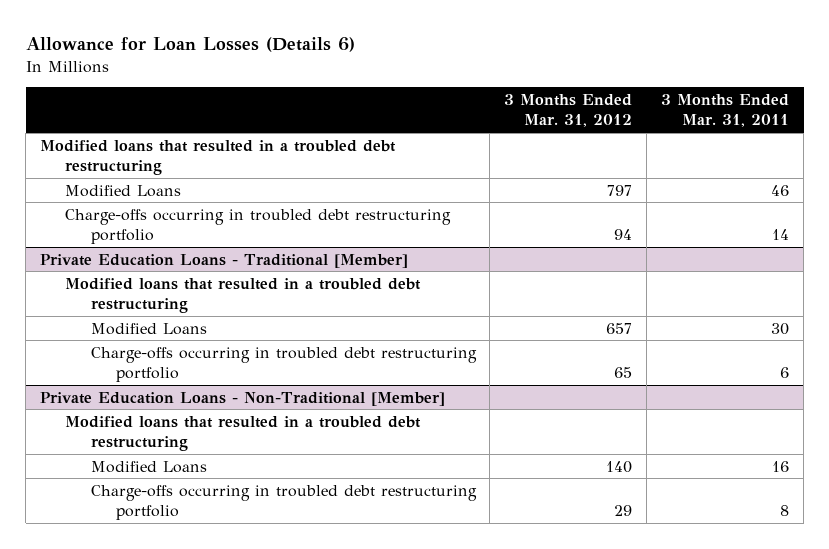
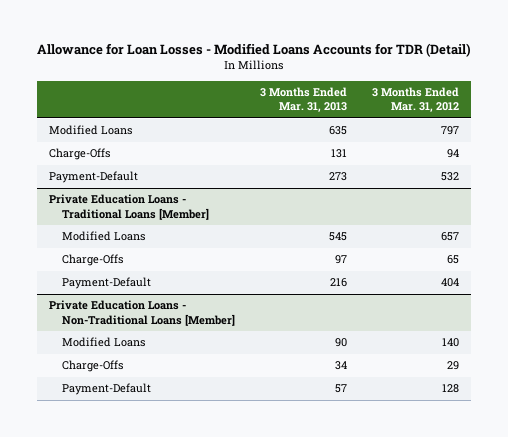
- Allowance for Loan Losses (Details 6)
+ Allowance for Loan Losses - Modified Loans Accounts for TDR (Detail)
- | 3 Months Ended Mar. 31, 2012 | 3 Months Ended Mar. 31, 2011
+ | 3 Months Ended Mar. 31, 2013 | 3 Months Ended Mar. 31, 2012
- Modified loans that resulted in a troubled debt restructuring
- Charge-offs occurring in troubled debt restructuring portfolio | 94 | 14
- Private Education Loans - Traditional [Member]
- Modified loans that resulted in a troubled debt restructuring
+ Charge-Offs | 131 | 94
+ Payment-Default | 273 | 532
+ Private Education Loans - Traditional Loans [Member]
- Charge-offs occurring in troubled debt restructuring portfolio | 65 | 6
- Private Education Loans - Non-Traditional [Member]
- Modified loans that resulted in a troubled debt restructuring
+ Charge-Offs | 97 | 65
+ Payment-Default | 216 | 404
+ Private Education Loans - Non-Traditional Loans [Member]
- Charge-offs occurring in troubled debt restructuring portfolio | 29 | 8
+ Charge-Offs | 34 | 29
+ Payment-Default | 57 | 128

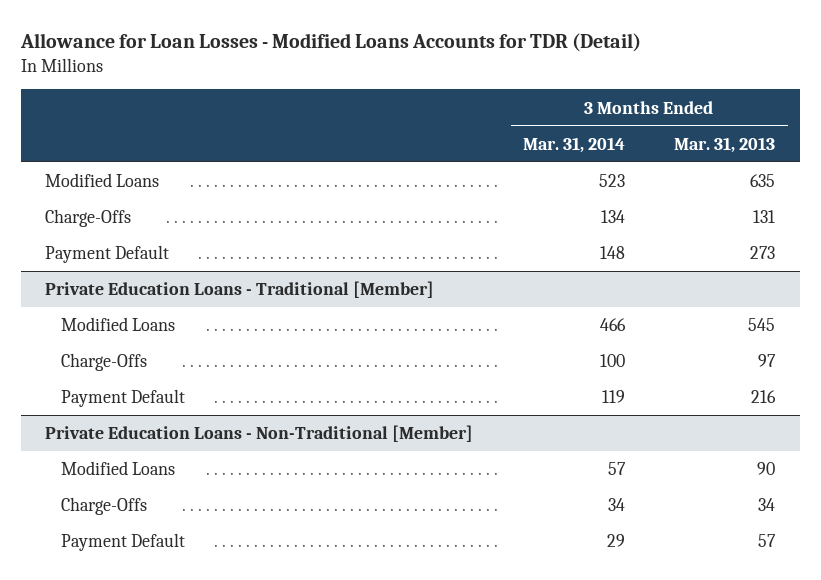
- | 3 Months Ended Mar. 31, 2013 | 3 Months Ended Mar. 31, 2012
+ | 3 Months Ended Mar. 31, 2014 | 3 Months Ended Mar. 31, 2013
- Payment-Default | 273 | 532
- Private Education Loans - Traditional Loans [Member]
+ Payment Default | 148 | 273
+ Private Education Loans - Traditional [Member]
- Payment-Default | 216 | 404
- Private Education Loans - Non-Traditional Loans [Member]
+ Payment Default | 119 | 216
+ Private Education Loans - Non-Traditional [Member]
- Payment-Default | 57 | 128
+ Payment Default | 29 | 57

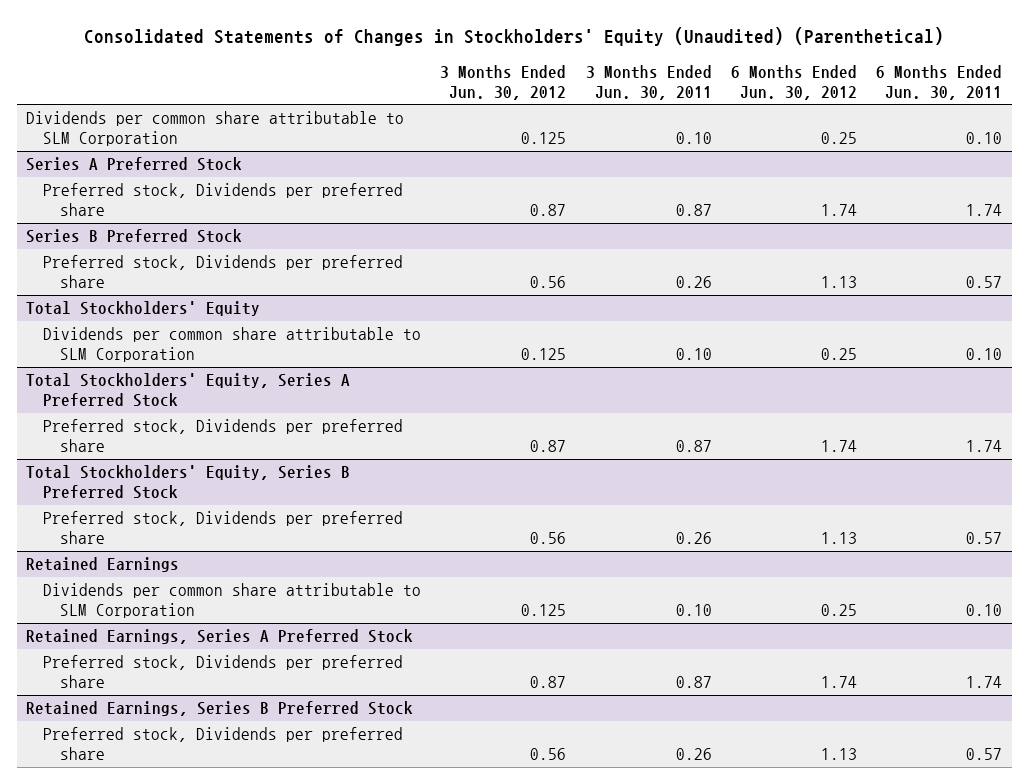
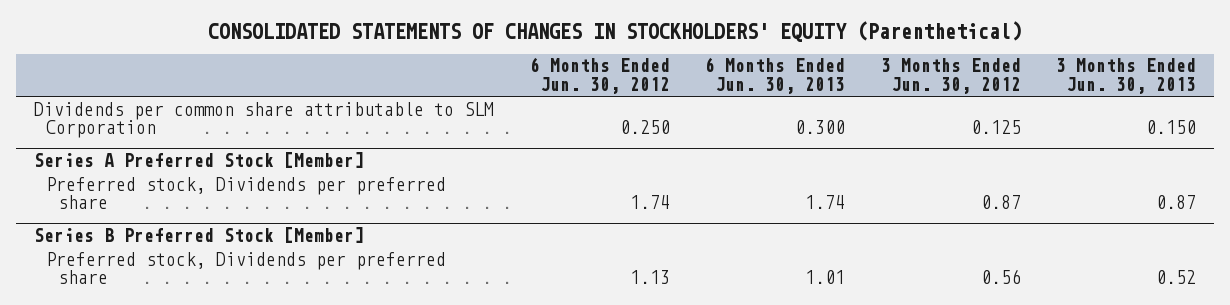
- Consolidated Statements of Changes in Stockholders' Equity (Unaudited) (Parenthetical)
+ CONSOLIDATED STATEMENTS OF CHANGES IN STOCKHOLDERS' EQUITY (Parenthetical)
- | 3 Months Ended Jun. 30, 2012 | 3 Months Ended Jun. 30, 2011 | 6 Months Ended Jun. 30, 2012 | 6 Months Ended Jun. 30, 2011
+ | 6 Months Ended Jun. 30, 2012 | 6 Months Ended Jun. 30, 2013 | 3 Months Ended Jun. 30, 2012 | 3 Months Ended Jun. 30, 2013
- Dividends per common share attributable to SLM Corporation | 0.125 | 0.10 | 0.25 | 0.10
- Series A Preferred Stock
- Preferred stock, Dividends per preferred share | 0.87 | 0.87 | 1.74 | 1.74
- Series B Preferred Stock
- Preferred stock, Dividends per preferred share | 0.56 | 0.26 | 1.13 | 0.57
- Total Stockholders' Equity
- Dividends per common share attributable to SLM Corporation | 0.125 | 0.10 | 0.25 | 0.10
- Total Stockholders' Equity, Series A Preferred Stock
- Preferred stock, Dividends per preferred share | 0.87 | 0.87 | 1.74 | 1.74
- Total Stockholders' Equity, Series B Preferred Stock
- Preferred stock, Dividends per preferred share | 0.56 | 0.26 | 1.13 | 0.57
- Retained Earnings
- Dividends per common share attributable to SLM Corporation | 0.125 | 0.10 | 0.25 | 0.10
- Retained Earnings, Series A Preferred Stock
+ Dividends per common share attributable to SLM Corporation | 0.250 | 0.300 | 0.125 | 0.150
+ Series A Preferred Stock [Member]
- Retained Earnings, Series B Preferred Stock
+ Series B Preferred Stock [Member]

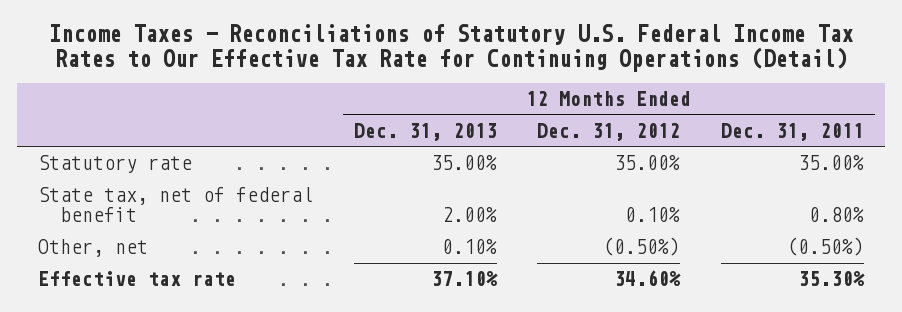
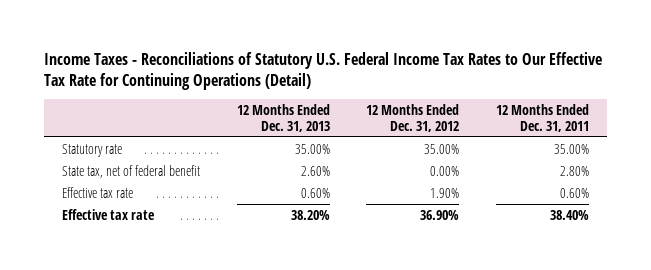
- State tax, net of federal benefit | 2.00% | 0.10% | 0.80%
- Other, net | 0.10% | (0.50%) | (0.50%)
- Effective tax rate | 37.10% | 34.60% | 35.30%
+ State tax, net of federal benefit | 2.60% | 0.00% | 2.80%
+ Effective tax rate | 0.60% | 1.90% | 0.60%
+ Effective tax rate | 38.20% | 36.90% | 38.40%

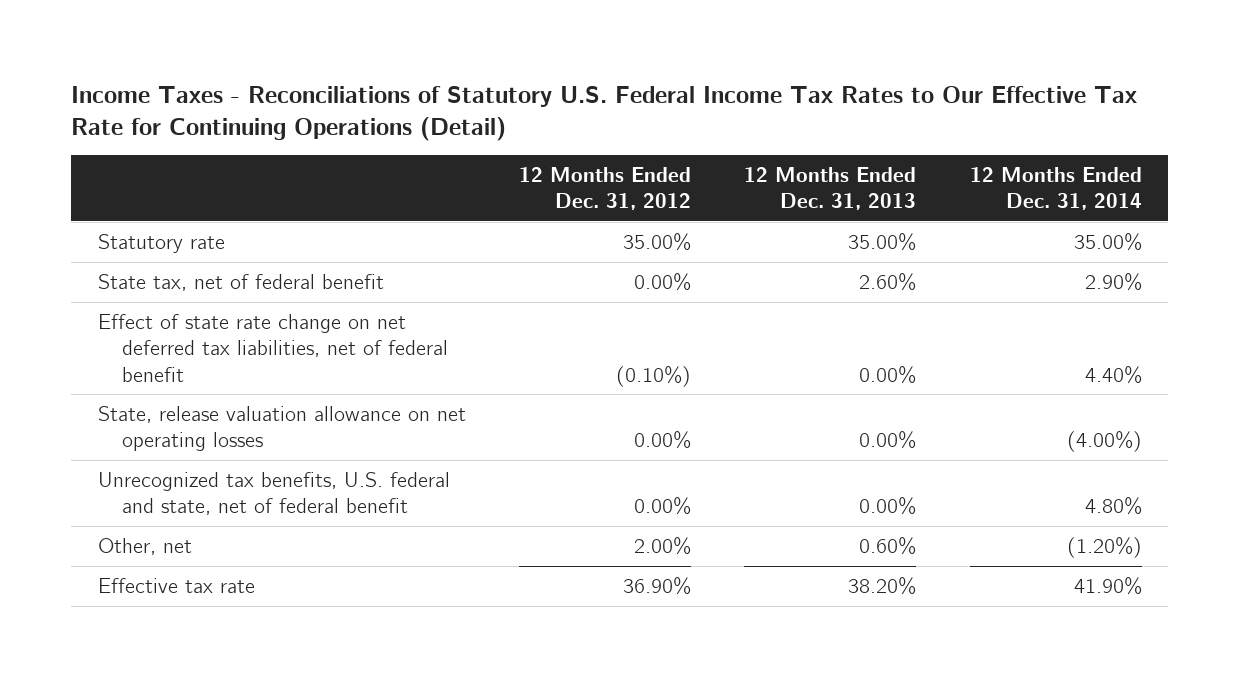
- | 12 Months Ended Dec. 31, 2013 | 12 Months Ended Dec. 31, 2012 | 12 Months Ended Dec. 31, 2011
+ | 12 Months Ended Dec. 31, 2012 | 12 Months Ended Dec. 31, 2013 | 12 Months Ended Dec. 31, 2014
- Effective tax rate | 0.60% | 1.90% | 0.60%
+ Effect of state rate change on net deferred tax liabilities, net of federal benefit | (0.10%) | 0.00% | 4.40%
+ State, release valuation allowance on net operating losses | 0.00% | 0.00% | (4.00%)
+ Unrecognized tax benefits, U.S. federal and state, net of federal benefit | 0.00% | 0.00% | 4.80%
+ Other, net | 2.00% | 0.60% | (1.20%)

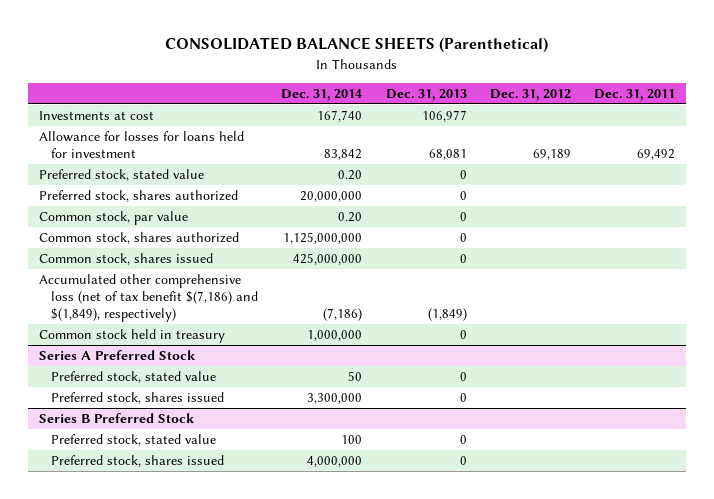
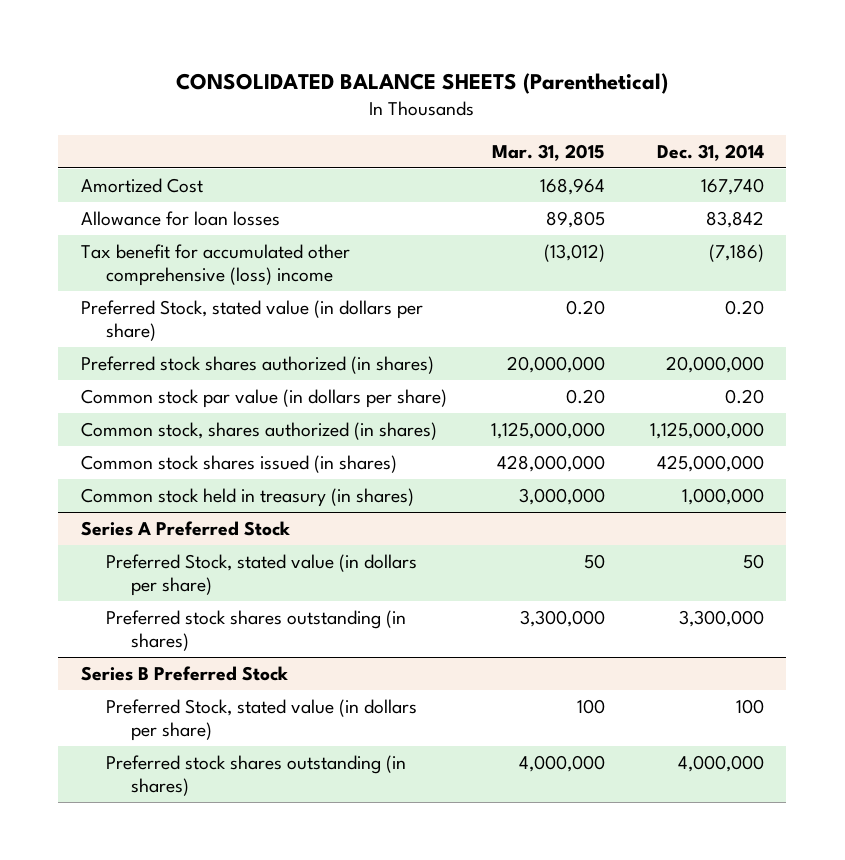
- | Dec. 31, 2014 | Dec. 31, 2013 | Dec. 31, 2012 | Dec. 31, 2011
+ | Mar. 31, 2015 | Dec. 31, 2014
- Investments at cost | 167,740 | 106,977 | |
- Allowance for losses for loans held for investment | 83,842 | 68,081 | 69,189 | 69,492
- Preferred stock, stated value | 0.20 | 0 | |
- Preferred stock, shares authorized | 20,000,000 | 0 | |
- Common stock, par value | 0.20 | 0 | |
- Common stock, shares authorized | 1,125,000,000 | 0 | |
- Common stock, shares issued | 425,000,000 | 0 | |
- Accumulated other comprehensive loss (net of tax benefit $(7,186) and $(1,849), respectively) | (7,186) | (1,849) | |
- Common stock held in treasury | 1,000,000 | 0 | |
+ Amortized Cost | 168,964 | 167,740
+ Allowance for loan losses | 89,805 | 83,842
+ Tax benefit for accumulated other comprehensive (loss) income | (13,012) | (7,186)
+ Preferred Stock, stated value (in dollars per share) | 0.20 | 0.20
+ Preferred stock shares authorized (in shares) | 20,000,000 | 20,000,000
+ Common stock par value (in dollars per share) | 0.20 | 0.20
+ Common stock, shares authorized (in shares) | 1,125,000,000 | 1,125,000,000
+ Common stock shares issued (in shares) | 428,000,000 | 425,000,000
+ Common stock held in treasury (in shares) | 3,000,000 | 1,000,000
@ Series A Preferred Stock
- Preferred stock, stated value | 50 | 0 | |
- Preferred stock, shares issued | 3,300,000 | 0 | |
+ Preferred Stock, stated value (in dollars per share) | 50 | 50
+ Preferred stock shares outstanding (in shares) | 3,300,000 | 3,300,000
@ Series B Preferred Stock
- Preferred stock, stated value | 100 | 0 | |
- Preferred stock, shares issued | 4,000,000 | 0 | |
+ Preferred Stock, stated value (in dollars per share) | 100 | 100
+ Preferred stock shares outstanding (in shares) | 4,000,000 | 4,000,000

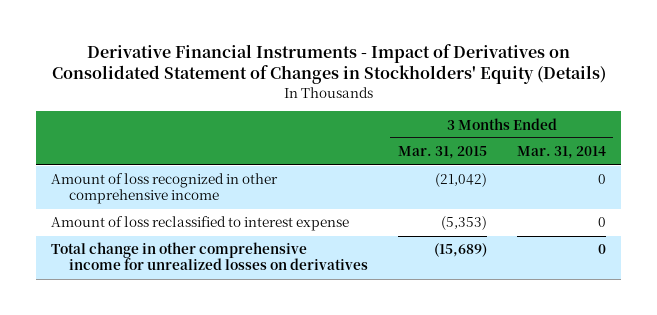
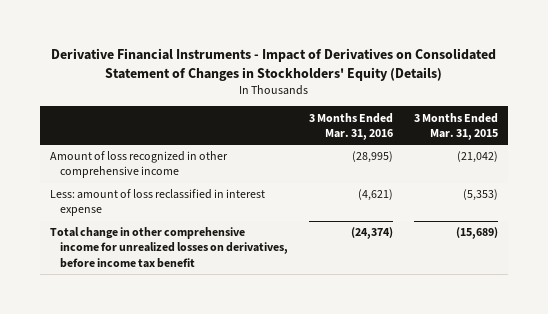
- | 3 Months Ended Mar. 31, 2015 | 3 Months Ended Mar. 31, 2014
+ | 3 Months Ended Mar. 31, 2016 | 3 Months Ended Mar. 31, 2015
- Amount of loss reclassified to interest expense | (5,353) | 0
- Total change in other comprehensive income for unrealized losses on derivatives | (15,689) | 0
+ Less: amount of loss reclassified in interest expense | (4,621) | (5,353)
+ Total change in other comprehensive income for unrealized losses on derivatives, before income tax benefit | (24,374) | (15,689)

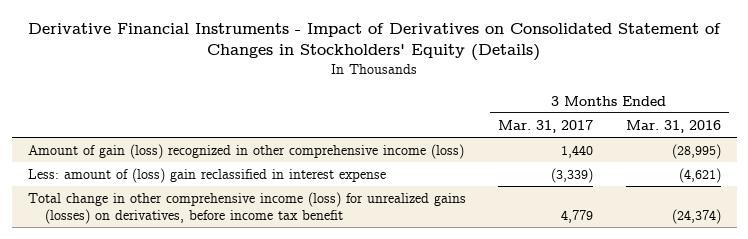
- | 3 Months Ended Mar. 31, 2016 | 3 Months Ended Mar. 31, 2015
+ | 3 Months Ended Mar. 31, 2017 | 3 Months Ended Mar. 31, 2016
- Amount of loss recognized in other comprehensive income | (28,995) | (21,042)
- Less: amount of loss reclassified in interest expense | (4,621) | (5,353)
- Total change in other comprehensive income for unrealized losses on derivatives, before income tax benefit | (24,374) | (15,689)
+ Amount of gain (loss) recognized in other comprehensive income (loss) | 1,440 | (28,995)
+ Less: amount of (loss) gain reclassified in interest expense | (3,339) | (4,621)
+ Total change in other comprehensive income (loss) for unrealized gains (losses) on derivatives, before income tax benefit | 4,779 | (24,374)

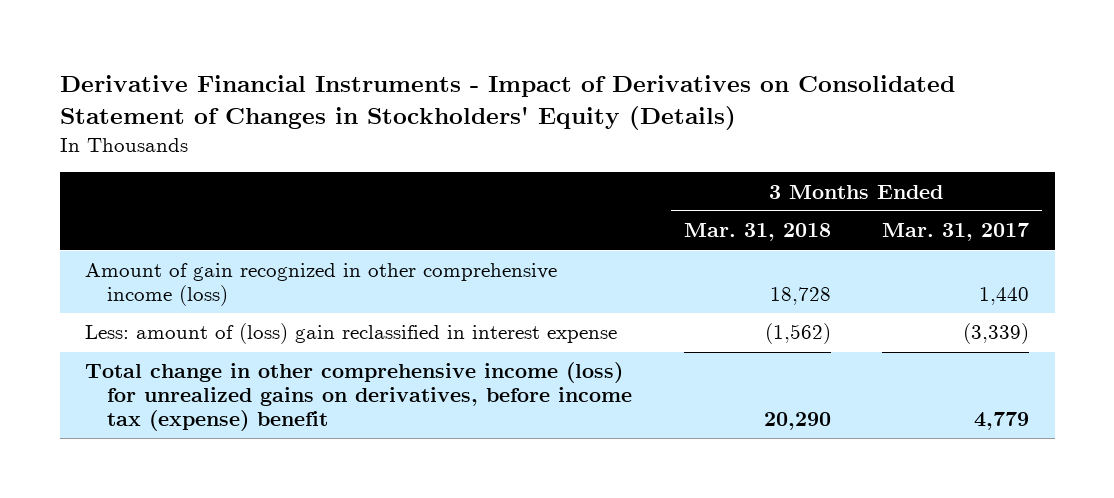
- | 3 Months Ended Mar. 31, 2017 | 3 Months Ended Mar. 31, 2016
+ | 3 Months Ended Mar. 31, 2018 | 3 Months Ended Mar. 31, 2017
- Amount of gain (loss) recognized in other comprehensive income (loss) | 1,440 | (28,995)
+ Amount of gain recognized in other comprehensive income (loss) | 18,728 | 1,440
- Total change in other comprehensive income (loss) for unrealized gains (losses) on derivatives, before income tax benefit | 4,779 | (24,374)
+ Total change in other comprehensive income (loss) for unrealized gains on derivatives, before income tax (expense) benefit | 20,290 | 4,779

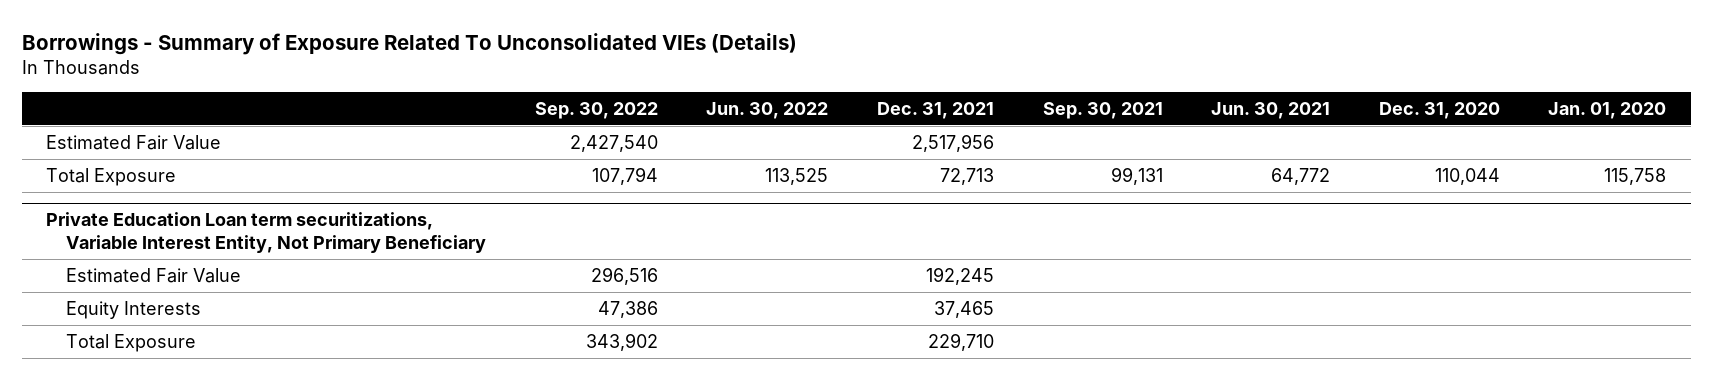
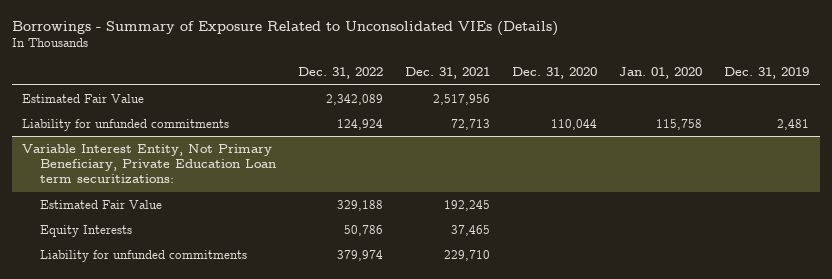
- Borrowings - Summary of Exposure Related To Unconsolidated VIEs (Details)
+ Borrowings - Summary of Exposure Related to Unconsolidated VIEs (Details)
- | Sep. 30, 2022 | Jun. 30, 2022 | Dec. 31, 2021 | Sep. 30, 2021 | Jun. 30, 2021 | Dec. 31, 2020 | Jan. 01, 2020
+ | Dec. 31, 2022 | Dec. 31, 2021 | Dec. 31, 2020 | Jan. 01, 2020 | Dec. 31, 2019
- Total Exposure | 107,794 | 113,525 | 72,713 | 99,131 | 64,772 | 110,044 | 115,758
- Private Education Loan term securitizations, Variable Interest Entity, Not Primary Beneficiary
+ Liability for unfunded commitments | 124,924 | 72,713 | 110,044 | 115,758 | 2,481
+ Variable Interest Entity, Not Primary Beneficiary, Private Education Loan term securitizations:
- Total Exposure | 343,902 | | 229,710 | | | |
+ Liability for unfunded commitments | 379,974 | 229,710 | | |

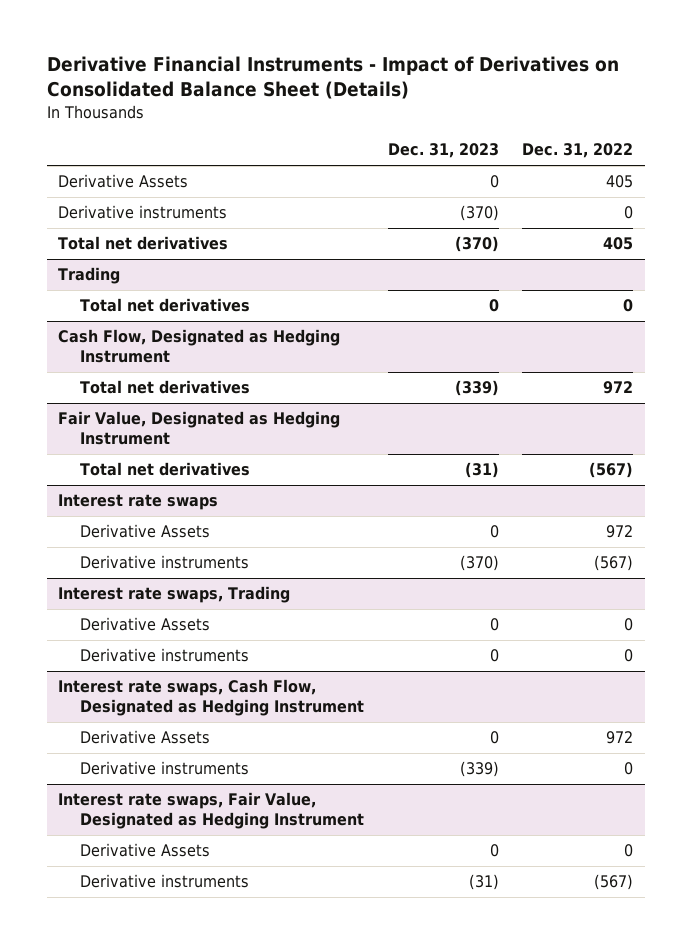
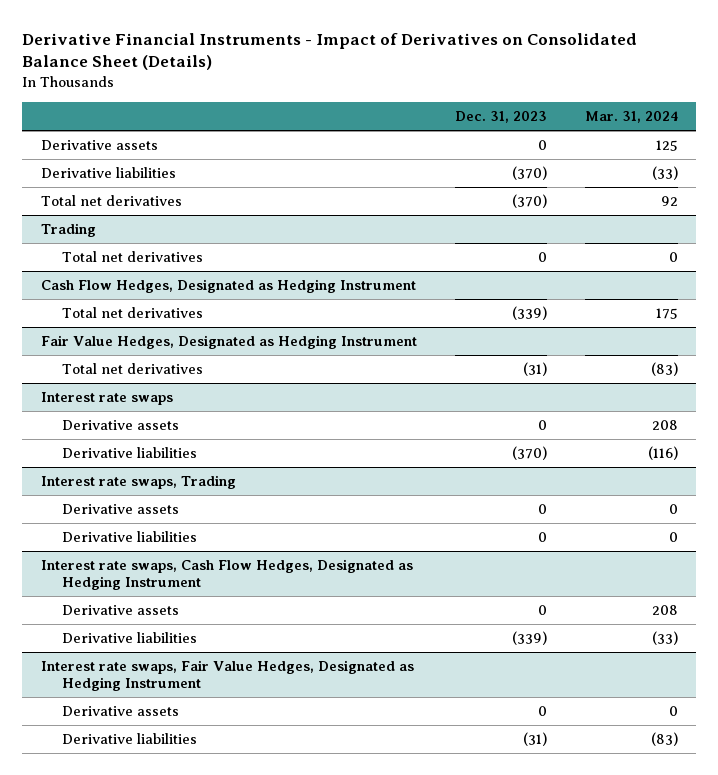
- | Dec. 31, 2023 | Dec. 31, 2022
+ | Dec. 31, 2023 | Mar. 31, 2024
- Derivative Assets | 0 | 405
- Derivative instruments | (370) | 0
+ Derivative assets | 0 | 125
+ Derivative liabilities | (370) | (33)
- Cash Flow, Designated as Hedging Instrument
+ Cash Flow Hedges, Designated as Hedging Instrument
- Fair Value, Designated as Hedging Instrument
+ Fair Value Hedges, Designated as Hedging Instrument
@ Interest rate swaps
- Derivative Assets | 0 | 972
- Derivative instruments | (370) | (567)
+ Derivative assets | 0 | 208
+ Derivative liabilities | (370) | (116)
@ Interest rate swaps, Trading
- Derivative Assets | 0 | 0
- Derivative instruments | 0 | 0
- Interest rate swaps, Cash Flow, Designated as Hedging Instrument
- Derivative Assets | 0 | 972
- Derivative instruments | (339) | 0
- Interest rate swaps, Fair Value, Designated as Hedging Instrument
- Derivative Assets | 0 | 0
- Derivative instruments | (31) | (567)
@ Interest rate swaps, Trading
+ Derivative assets | 0 | 0
+ Derivative liabilities | 0 | 0
+ Interest rate swaps, Cash Flow Hedges, Designated as Hedging Instrument
+ Derivative assets | 0 | 208
+ Derivative liabilities | (339) | (33)
+ Interest rate swaps, Fair Value Hedges, Designated as Hedging Instrument
+ Derivative assets | 0 | 0
+ Derivative liabilities | (31) | (83)

